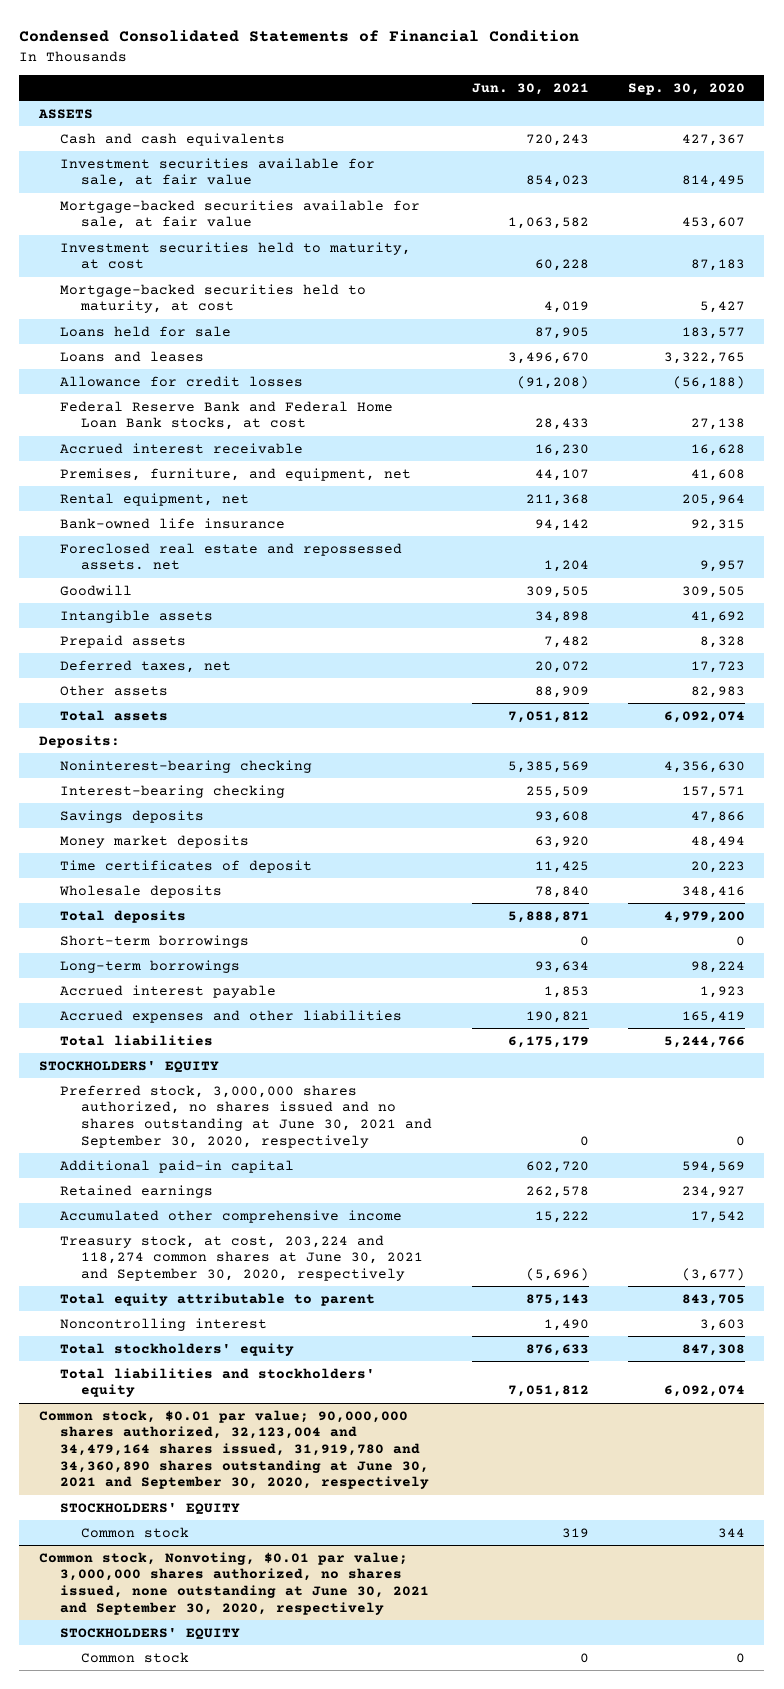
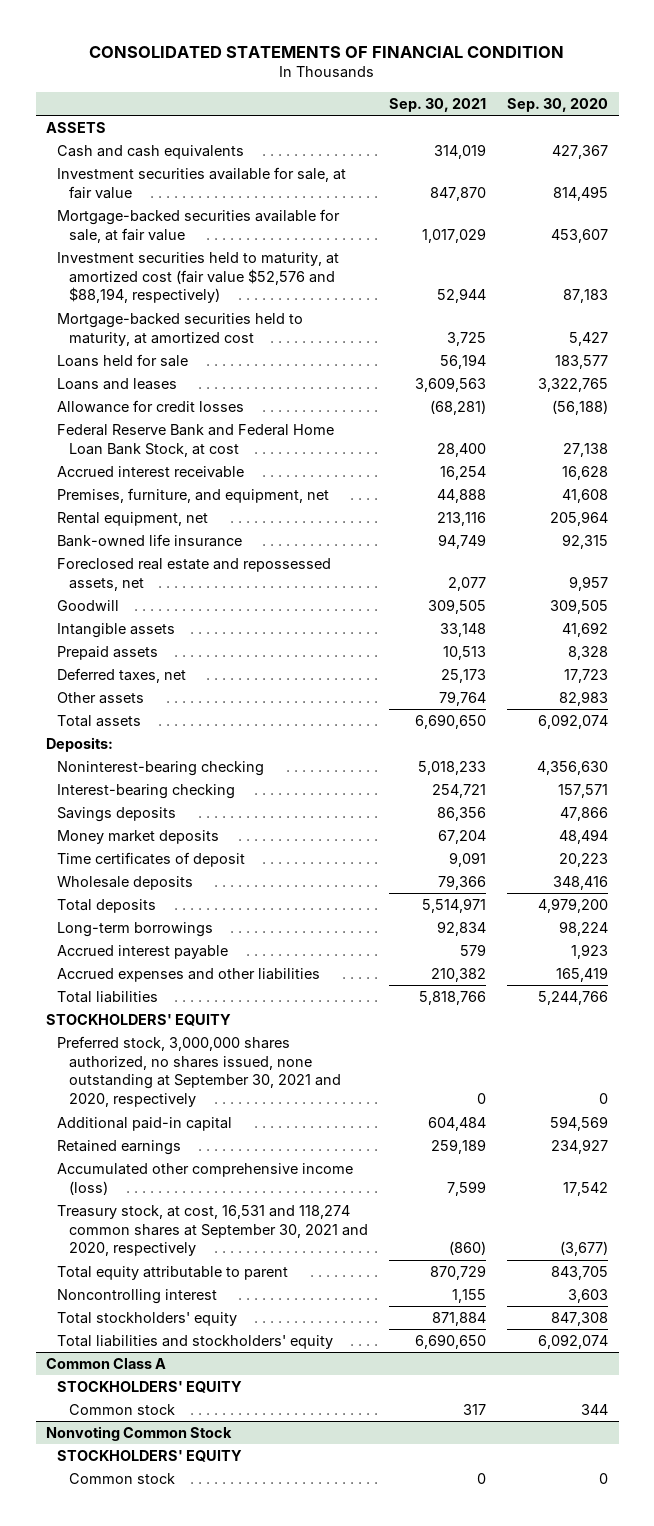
- Condensed Consolidated Statements of Financial Condition
+ CONSOLIDATED STATEMENTS OF FINANCIAL CONDITION
- | Jun. 30, 2021 | Sep. 30, 2020
+ | Sep. 30, 2021 | Sep. 30, 2020
- Investment securities held to maturity, at cost | 60,228 | 87,183
- Mortgage-backed securities held to maturity, at cost | 4,019 | 5,427
+ Investment securities held to maturity, at amortized cost (fair value $52,576 and $88,194, respectively) | 52,944 | 87,183
+ Mortgage-backed securities held to maturity, at amortized cost | 3,725 | 5,427
- Federal Reserve Bank and Federal Home Loan Bank stocks, at cost | 28,433 | 27,138
+ Federal Reserve Bank and Federal Home Loan Bank Stock, at cost | 28,400 | 27,138
- Foreclosed real estate and repossessed assets. net | 1,204 | 9,957
+ Foreclosed real estate and repossessed assets, net | 2,077 | 9,957
- Short-term borrowings | 0 | 0
- Preferred stock, 3,000,000 shares authorized, no shares issued and no shares outstanding at June 30, 2021 and September 30, 2020, respectively | 0 | 0
+ Preferred stock, 3,000,000 shares authorized, no shares issued, none outstanding at September 30, 2021 and 2020, respectively | 0 | 0
- Accumulated other comprehensive income | 15,222 | 17,542
- Treasury stock, at cost, 203,224 and 118,274 common shares at June 30, 2021 and September 30, 2020, respectively | (5,696) | (3,677)
+ Accumulated other comprehensive income (loss) | 7,599 | 17,542
+ Treasury stock, at cost, 16,531 and 118,274 common shares at September 30, 2021 and 2020, respectively | (860) | (3,677)
- Common stock, $0.01 par value; 90,000,000 shares authorized, 32,123,004 and 34,479,164 shares issued, 31,919,780 and 34,360,890 shares outstanding at June 30, 2021 and September 30, 2020, respectively
+ Common Class A
- Common stock, Nonvoting, $0.01 par value; 3,000,000 shares authorized, no shares issued, none outstanding at June 30, 2021 and September 30, 2020, respectively
+ Nonvoting Common Stock

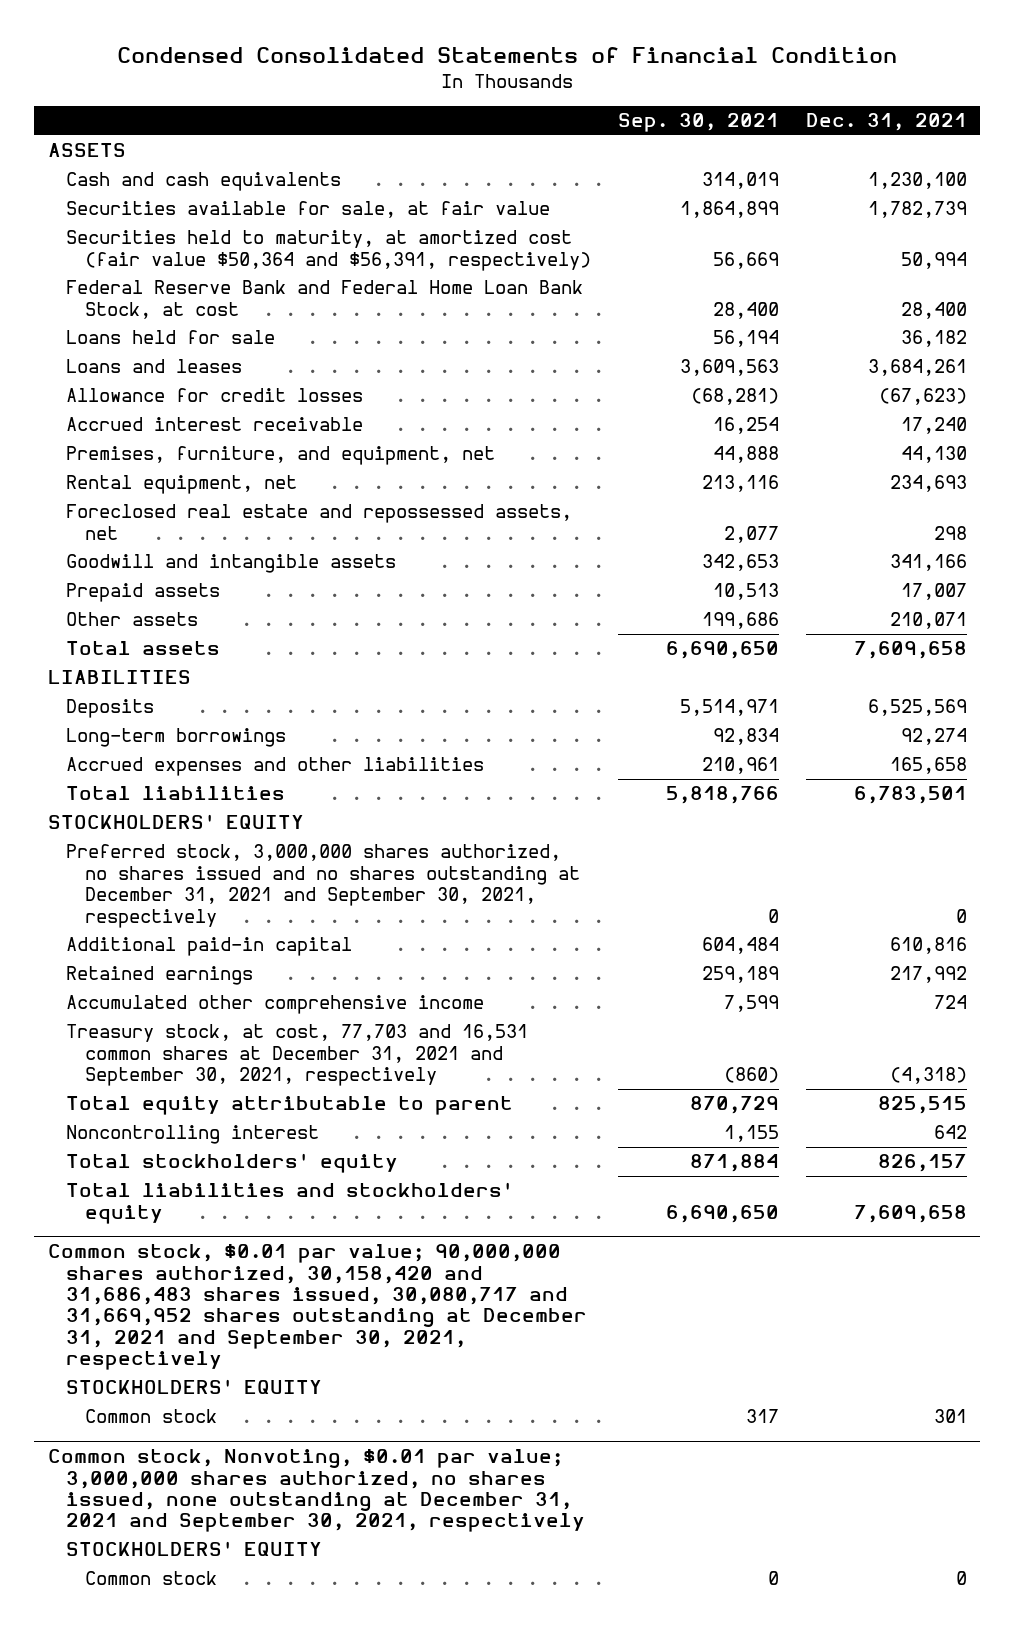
- CONSOLIDATED STATEMENTS OF FINANCIAL CONDITION
+ Condensed Consolidated Statements of Financial Condition
- | Sep. 30, 2021 | Sep. 30, 2020
+ | Sep. 30, 2021 | Dec. 31, 2021
- Investment securities available for sale, at fair value | 847,870 | 814,495
- Mortgage-backed securities available for sale, at fair value | 1,017,029 | 453,607
- Investment securities held to maturity, at amortized cost (fair value $52,576 and $88,194, respectively) | 52,944 | 87,183
- Mortgage-backed securities held to maturity, at amortized cost | 3,725 | 5,427
+ Securities available for sale, at fair value | 1,864,899 | 1,782,739
+ Securities held to maturity, at amortized cost (fair value $50,364 and $56,391, respectively) | 56,669 | 50,994
moved up: Federal Reserve Bank and Federal Home Loan Bank Stock, at cost | 28,400 | 28,400
- Bank-owned life insurance | 94,749 | 92,315
- Goodwill | 309,505 | 309,505
- Intangible assets | 33,148 | 41,692
+ Goodwill and intangible assets | 342,653 | 341,166
- Deferred taxes, net | 25,173 | 17,723
- Other assets | 79,764 | 82,983
+ Other assets | 199,686 | 210,071
- Deposits:
- Noninterest-bearing checking | 5,018,233 | 4,356,630
- Interest-bearing checking | 254,721 | 157,571
- Savings deposits | 86,356 | 47,866
- Money market deposits | 67,204 | 48,494
- Time certificates of deposit | 9,091 | 20,223
- Wholesale deposits | 79,366 | 348,416
- Total deposits | 5,514,971 | 4,979,200
+ LIABILITIES
+ Deposits | 5,514,971 | 6,525,569
- Accrued interest payable | 579 | 1,923
- Accrued expenses and other liabilities | 210,382 | 165,419
+ Accrued expenses and other liabilities | 210,961 | 165,658
- Preferred stock, 3,000,000 shares authorized, no shares issued, none outstanding at September 30, 2021 and 2020, respectively | 0 | 0
+ Preferred stock, 3,000,000 shares authorized, no shares issued and no shares outstanding at December 31, 2021 and September 30, 2021, respectively | 0 | 0
- Accumulated other comprehensive income (loss) | 7,599 | 17,542
- Treasury stock, at cost, 16,531 and 118,274 common shares at September 30, 2021 and 2020, respectively | (860) | (3,677)
+ Accumulated other comprehensive income | 7,599 | 724
+ Treasury stock, at cost, 77,703 and 16,531 common shares at December 31, 2021 and September 30, 2021, respectively | (860) | (4,318)
- Common Class A
+ Common stock, $0.01 par value; 90,000,000 shares authorized, 30,158,420 and 31,686,483 shares issued, 30,080,717 and 31,669,952 shares outstanding at December 31, 2021 and September 30, 2021, respectively
- Nonvoting Common Stock
+ Common stock, Nonvoting, $0.01 par value; 3,000,000 shares authorized, no shares issued, none outstanding at December 31, 2021 and September 30, 2021, respectively

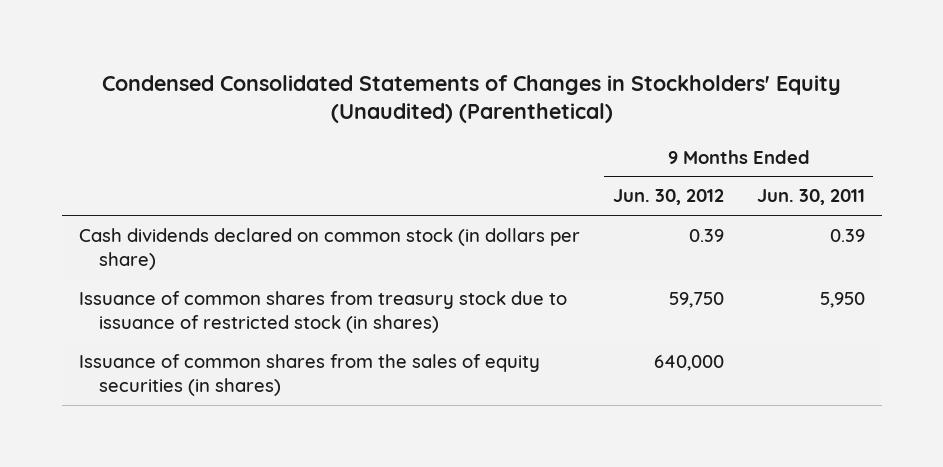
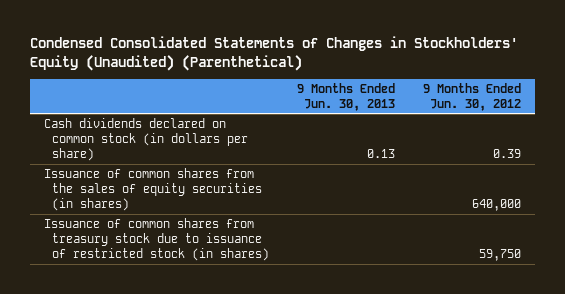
- | 9 Months Ended Jun. 30, 2012 | 9 Months Ended Jun. 30, 2011
+ | 9 Months Ended Jun. 30, 2013 | 9 Months Ended Jun. 30, 2012
moved down: Issuance of common shares from treasury stock due to issuance of restricted stock (in shares) | | 59,750

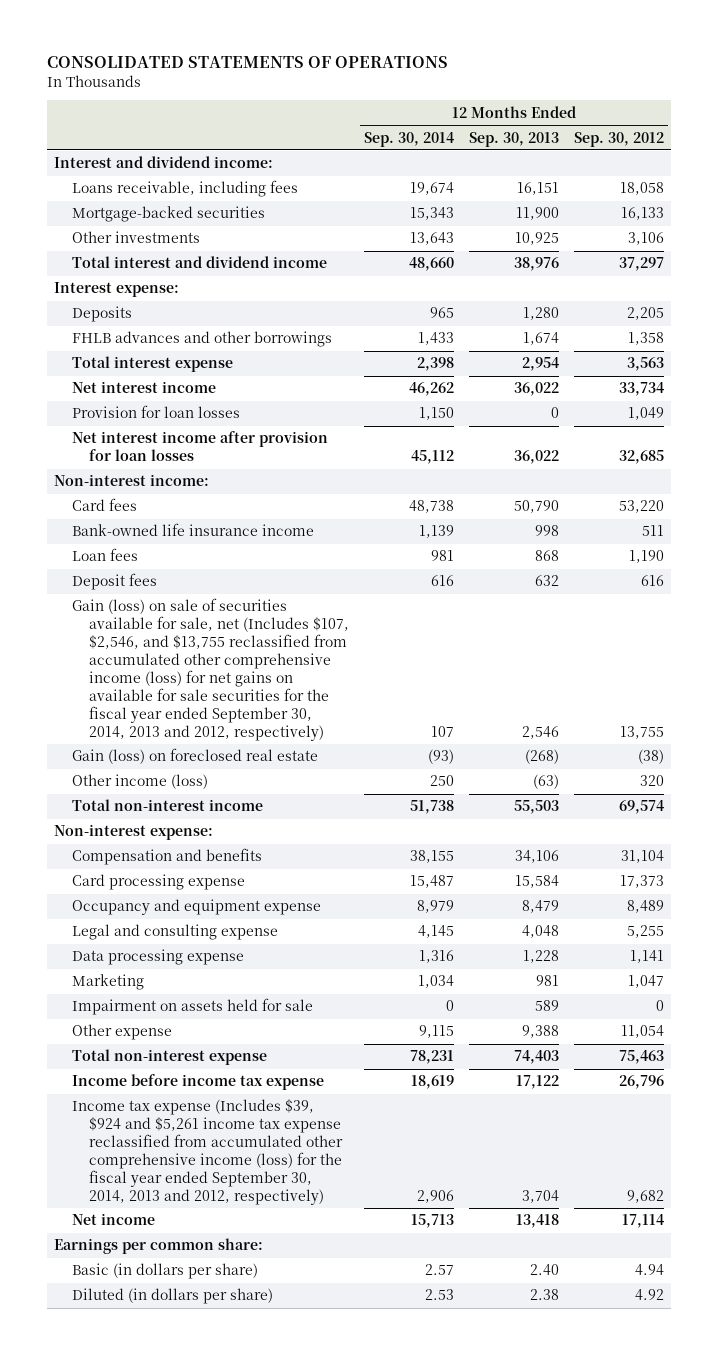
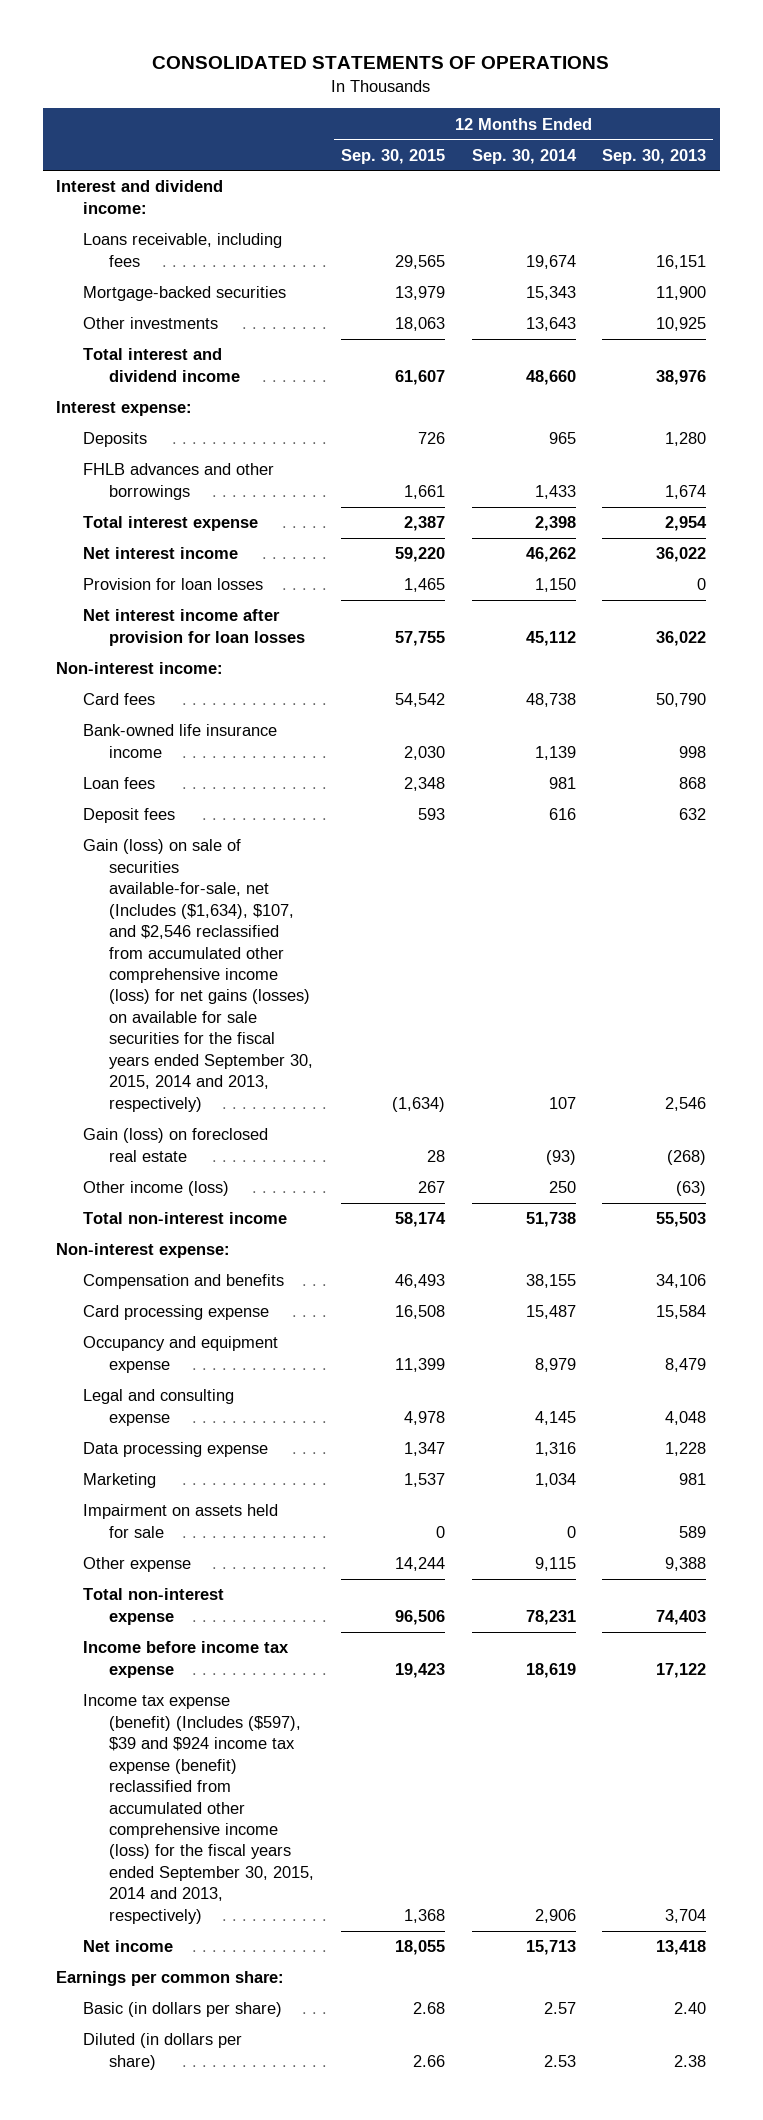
- | 12 Months Ended Sep. 30, 2014 | 12 Months Ended Sep. 30, 2013 | 12 Months Ended Sep. 30, 2012
+ | 12 Months Ended Sep. 30, 2015 | 12 Months Ended Sep. 30, 2014 | 12 Months Ended Sep. 30, 2013
- Gain (loss) on sale of securities available for sale, net (Includes $107, $2,546, and $13,755 reclassified from accumulated other comprehensive income (loss) for net gains on available for sale securities for the fiscal year ended September 30, 2014, 2013 and 2012, respectively) | 107 | 2,546 | 13,755
+ Gain (loss) on sale of securities available-for-sale, net (Includes ($1,634), $107, and $2,546 reclassified from accumulated other comprehensive income (loss) for net gains (losses) on available for sale securities for the fiscal years ended September 30, 2015, 2014 and 2013, respectively) | (1,634) | 107 | 2,546
- Income tax expense (Includes $39, $924 and $5,261 income tax expense reclassified from accumulated other comprehensive income (loss) for the fiscal year ended September 30, 2014, 2013 and 2012, respectively) | 2,906 | 3,704 | 9,682
+ Income tax expense (benefit) (Includes ($597), $39 and $924 income tax expense (benefit) reclassified from accumulated other comprehensive income (loss) for the fiscal years ended September 30, 2015, 2014 and 2013, respectively) | 1,368 | 2,906 | 3,704

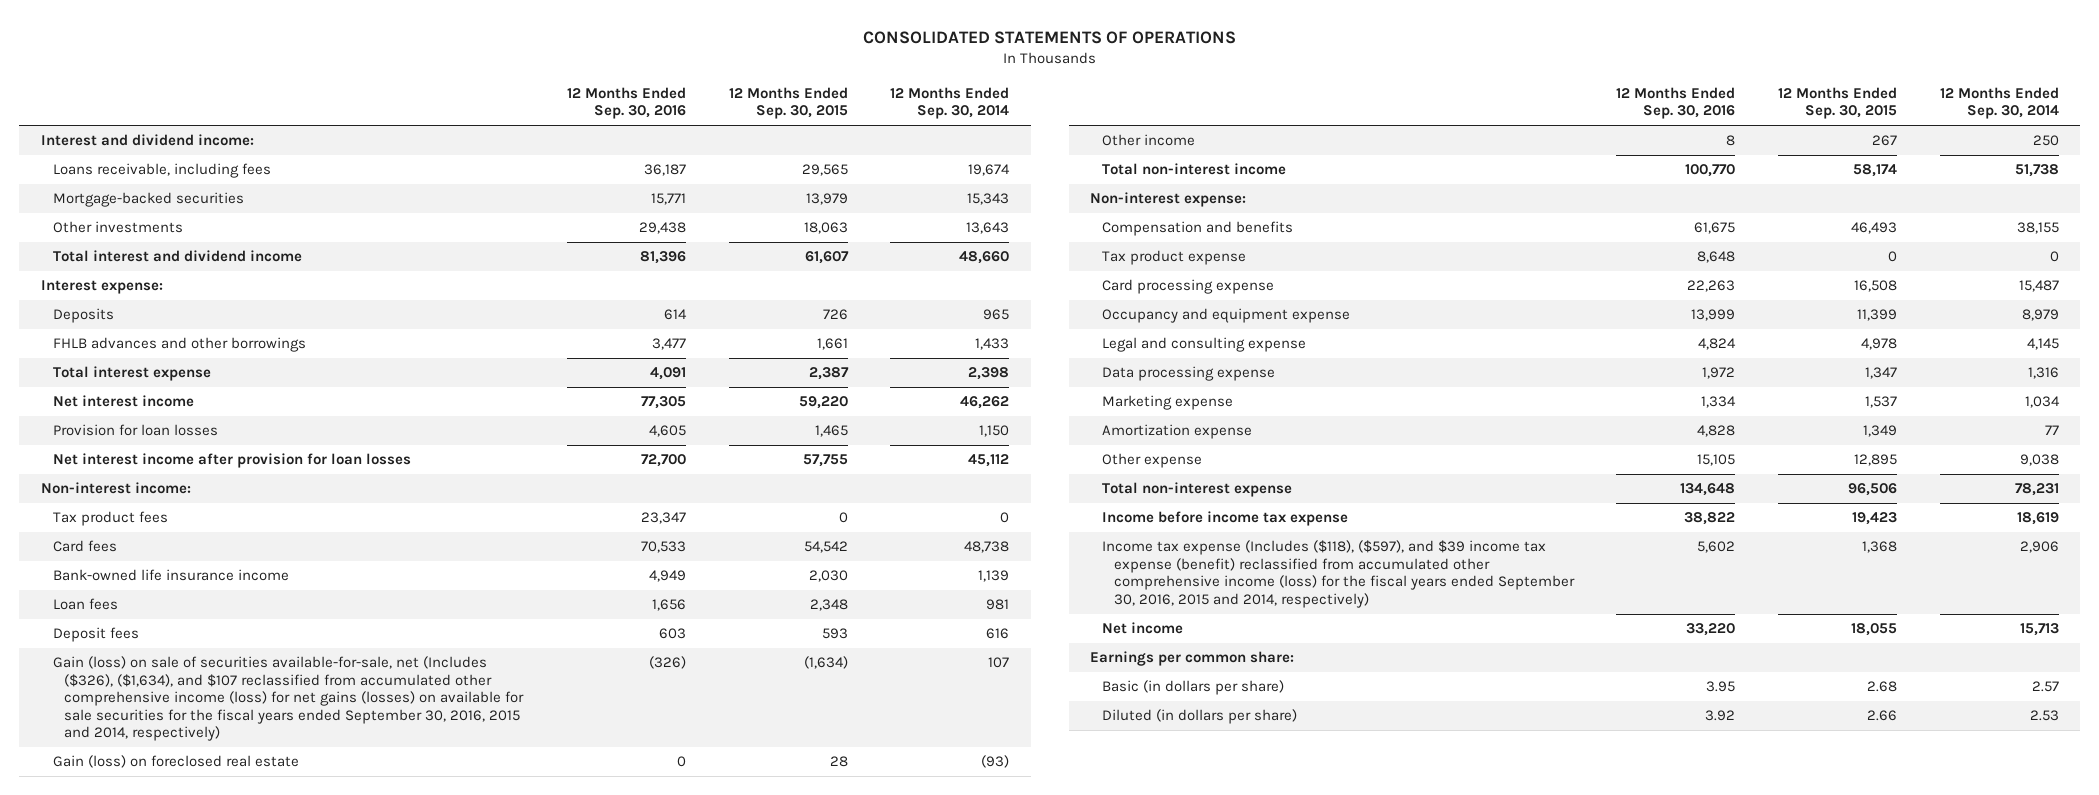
- | 12 Months Ended Sep. 30, 2015 | 12 Months Ended Sep. 30, 2014 | 12 Months Ended Sep. 30, 2013
+ | 12 Months Ended Sep. 30, 2016 | 12 Months Ended Sep. 30, 2015 | 12 Months Ended Sep. 30, 2014
+ Tax product fees | 23,347 | 0 | 0
- Gain (loss) on sale of securities available-for-sale, net (Includes ($1,634), $107, and $2,546 reclassified from accumulated other comprehensive income (loss) for net gains (losses) on available for sale securities for the fiscal years ended September 30, 2015, 2014 and 2013, respectively) | (1,634) | 107 | 2,546
+ Gain (loss) on sale of securities available-for-sale, net (Includes ($326), ($1,634), and $107 reclassified from accumulated other comprehensive income (loss) for net gains (losses) on available for sale securities for the fiscal years ended September 30, 2016, 2015 and 2014, respectively) | (326) | (1,634) | 107
- Other income (loss) | 267 | 250 | (63)
+ Other income | 8 | 267 | 250
+ Tax product expense | 8,648 | 0 | 0
- Marketing | 1,537 | 1,034 | 981
- Impairment on assets held for sale | 0 | 0 | 589
- Other expense | 14,244 | 9,115 | 9,388
+ Marketing expense | 1,334 | 1,537 | 1,034
+ Amortization expense | 4,828 | 1,349 | 77
+ Other expense | 15,105 | 12,895 | 9,038
- Income tax expense (benefit) (Includes ($597), $39 and $924 income tax expense (benefit) reclassified from accumulated other comprehensive income (loss) for the fiscal years ended September 30, 2015, 2014 and 2013, respectively) | 1,368 | 2,906 | 3,704
+ Income tax expense (Includes ($118), ($597), and $39 income tax expense (benefit) reclassified from accumulated other comprehensive income (loss) for the fiscal years ended September 30, 2016, 2015 and 2014, respectively) | 5,602 | 1,368 | 2,906

